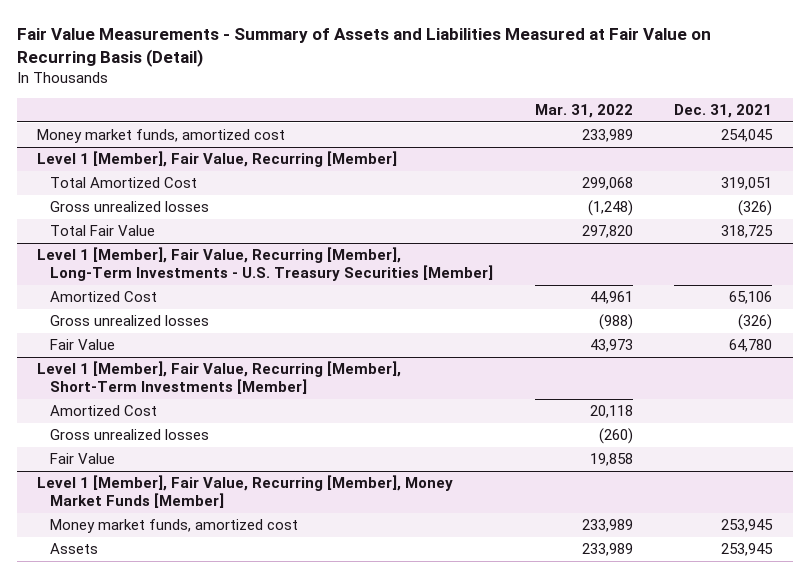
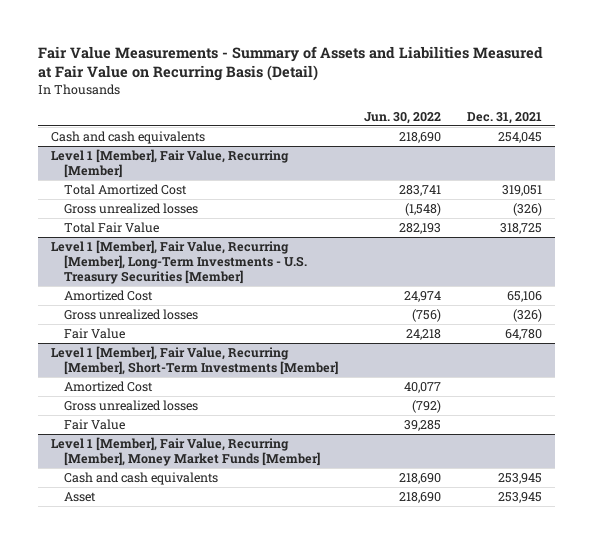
- | Mar. 31, 2022 | Dec. 31, 2021
+ | Jun. 30, 2022 | Dec. 31, 2021
- Money market funds, amortized cost | 233,989 | 254,045
+ Cash and cash equivalents | 218,690 | 254,045
@ Level 1 [Member], Fair Value, Recurring [Member], Money Market Funds [Member]
- Money market funds, amortized cost | 233,989 | 253,945
- Assets | 233,989 | 253,945
+ Cash and cash equivalents | 218,690 | 253,945
+ Asset | 218,690 | 253,945

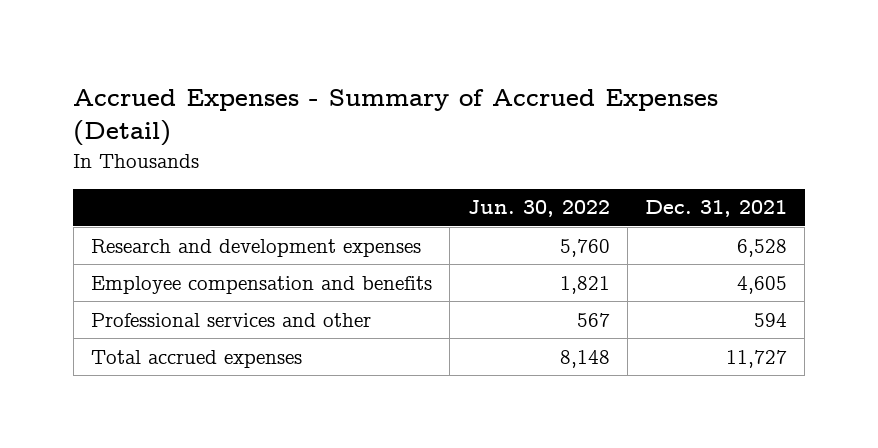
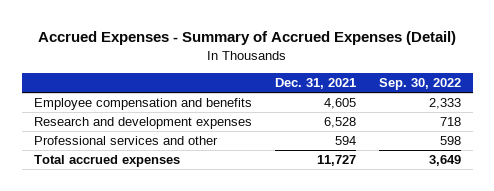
- | Jun. 30, 2022 | Dec. 31, 2021
+ | Dec. 31, 2021 | Sep. 30, 2022
moved down: Research and development expenses | 6,528 | 718

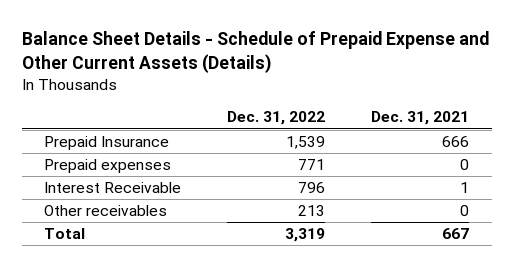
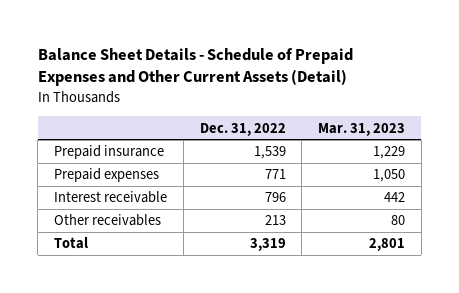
- Balance Sheet Details - Schedule of Prepaid Expense and Other Current Assets (Details)
+ Balance Sheet Details - Schedule of Prepaid Expenses and Other Current Assets (Detail)
- | Dec. 31, 2022 | Dec. 31, 2021
+ | Dec. 31, 2022 | Mar. 31, 2023
- Prepaid Insurance | 1,539 | 666
+ Prepaid insurance | 1,539 | 1,229
- Interest Receivable | 796 | 1
+ Interest receivable | 796 | 442

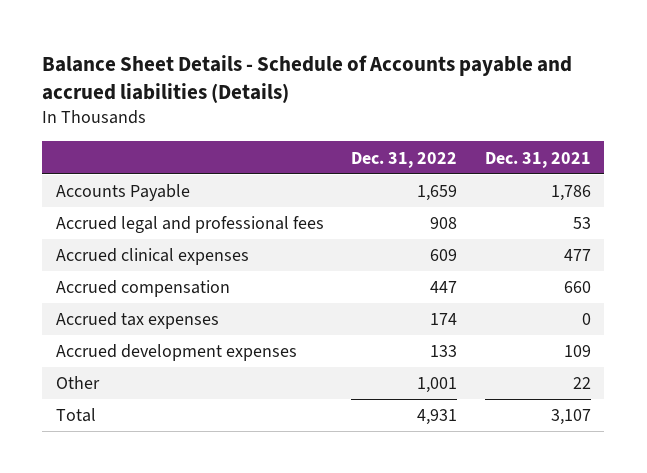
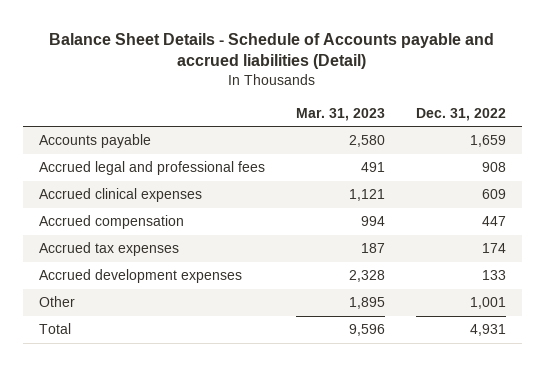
- Balance Sheet Details - Schedule of Accounts payable and accrued liabilities (Details)
+ Balance Sheet Details - Schedule of Accounts payable and accrued liabilities (Detail)
- | Dec. 31, 2022 | Dec. 31, 2021
+ | Mar. 31, 2023 | Dec. 31, 2022
- Accounts Payable | 1,659 | 1,786
+ Accounts payable | 2,580 | 1,659

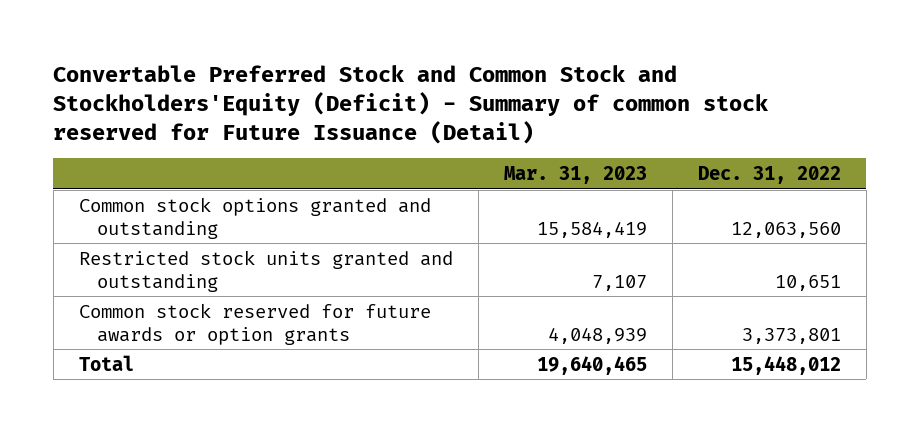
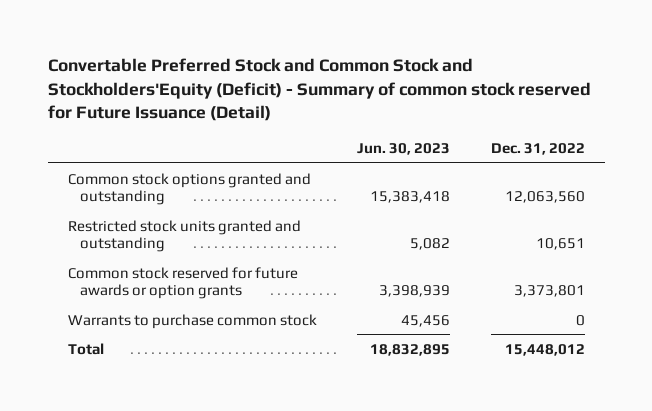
- | Mar. 31, 2023 | Dec. 31, 2022
+ | Jun. 30, 2023 | Dec. 31, 2022
+ Warrants to purchase common stock | 45,456 | 0

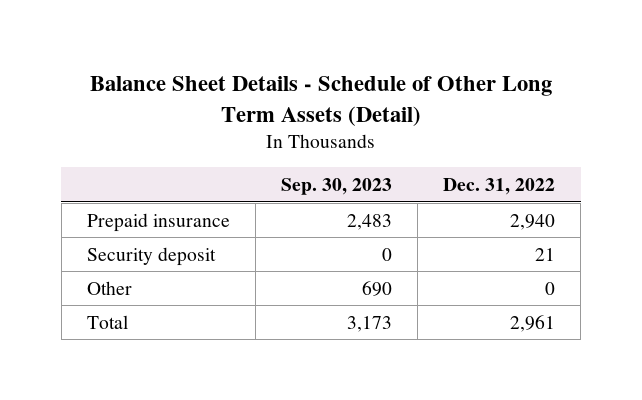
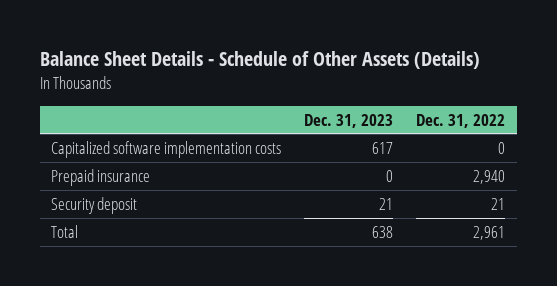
- Balance Sheet Details - Schedule of Other Long Term Assets (Detail)
+ Balance Sheet Details - Schedule of Other Assets (Details)
- | Sep. 30, 2023 | Dec. 31, 2022
+ | Dec. 31, 2023 | Dec. 31, 2022
+ Capitalized software implementation costs | 617 | 0
- Other | 690 | 0

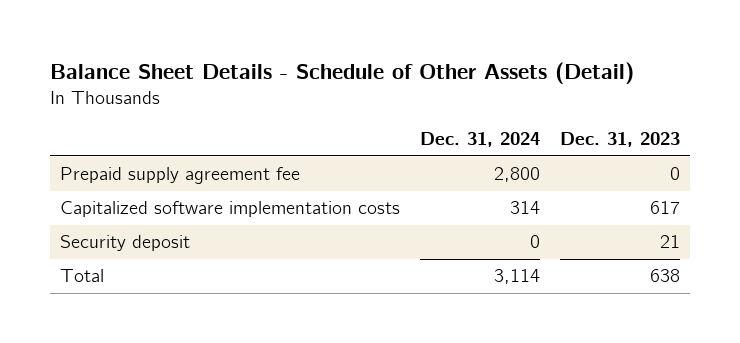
- Balance Sheet Details - Schedule of Other Assets (Details)
+ Balance Sheet Details - Schedule of Other Assets (Detail)
- | Dec. 31, 2023 | Dec. 31, 2022
+ | Dec. 31, 2024 | Dec. 31, 2023
+ Prepaid supply agreement fee | 2,800 | 0
- Prepaid insurance | 0 | 2,940

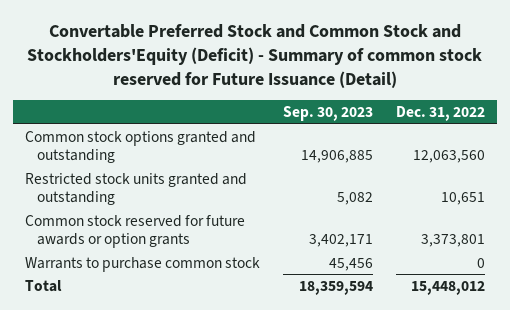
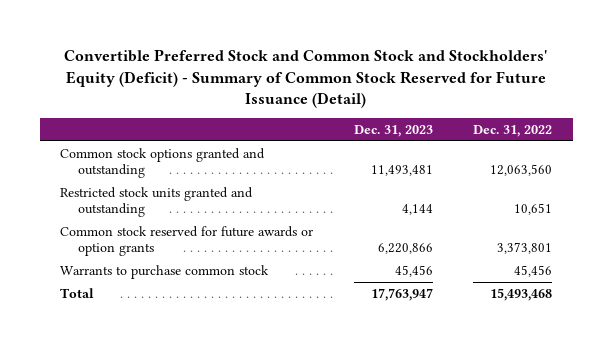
- Convertable Preferred Stock and Common Stock and Stockholders'Equity (Deficit) - Summary of common stock reserved for Future Issuance (Detail)
+ Convertible Preferred Stock and Common Stock and Stockholders' Equity (Deficit) - Summary of Common Stock Reserved for Future Issuance (Detail)
- | Sep. 30, 2023 | Dec. 31, 2022
+ | Dec. 31, 2023 | Dec. 31, 2022
- Warrants to purchase common stock | 45,456 | 0
- Total | 18,359,594 | 15,448,012
+ Warrants to purchase common stock | 45,456 | 45,456
+ Total | 17,763,947 | 15,493,468

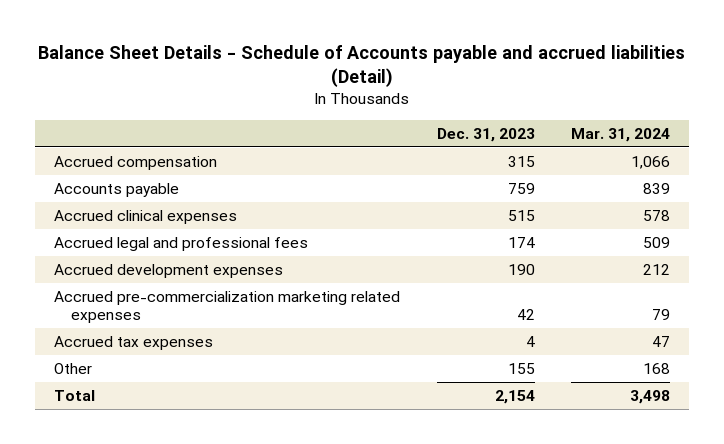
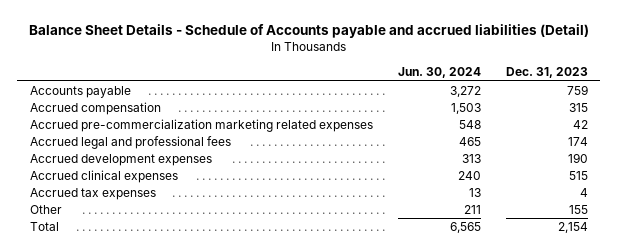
- | Dec. 31, 2023 | Mar. 31, 2024
+ | Jun. 30, 2024 | Dec. 31, 2023
moved down: Accrued compensation | 1,503 | 315
moved up: Accrued pre-commercialization marketing related expenses | 548 | 42
moved down: Accrued clinical expenses | 240 | 515

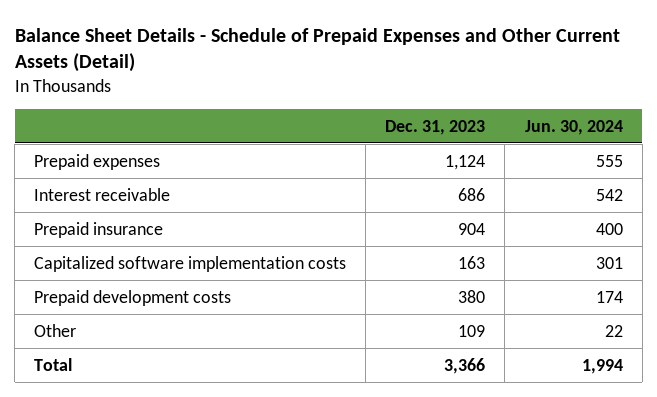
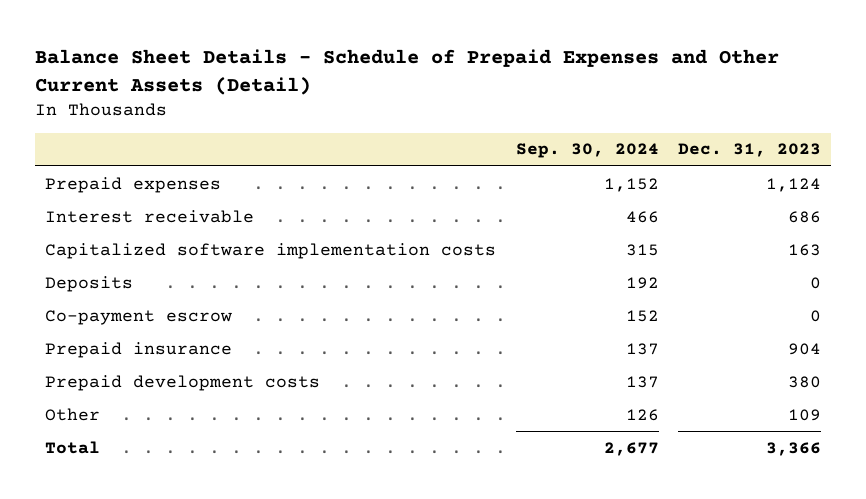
- | Dec. 31, 2023 | Jun. 30, 2024
+ | Sep. 30, 2024 | Dec. 31, 2023
+ Deposits | 192 | 0
+ Co-payment escrow | 152 | 0
moved down: Prepaid insurance | 137 | 904

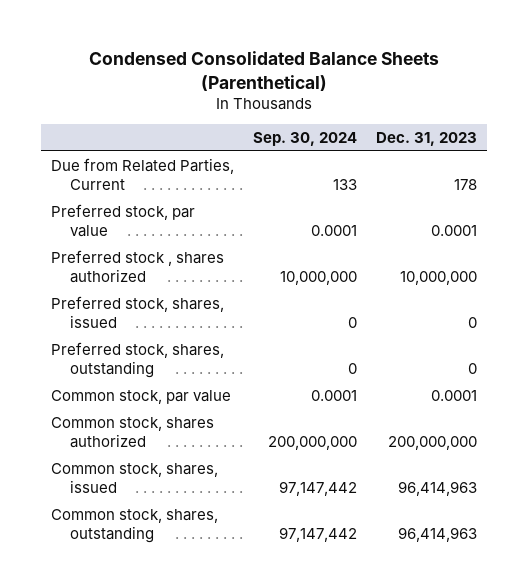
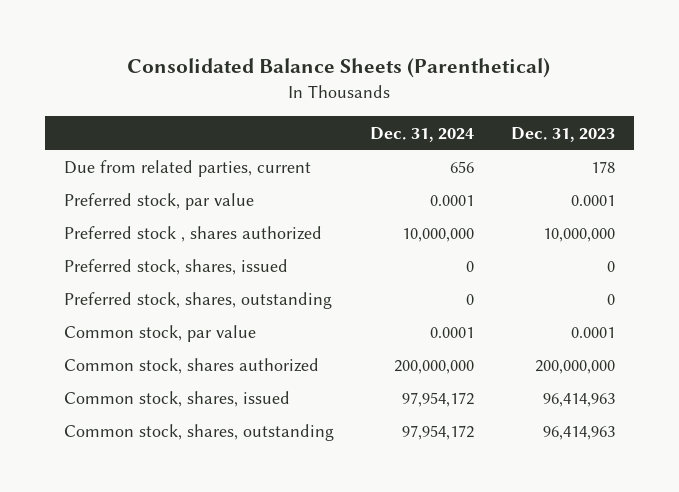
- Condensed Consolidated Balance Sheets (Parenthetical)
+ Consolidated Balance Sheets (Parenthetical)
- | Sep. 30, 2024 | Dec. 31, 2023
+ | Dec. 31, 2024 | Dec. 31, 2023
- Due from Related Parties, Current | 133 | 178
+ Due from related parties, current | 656 | 178

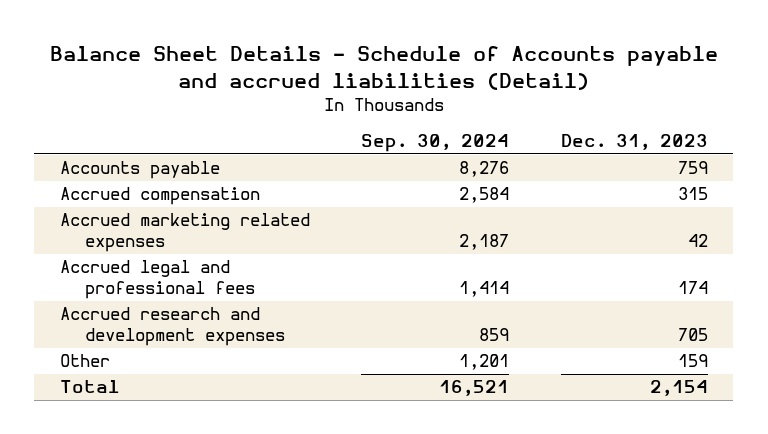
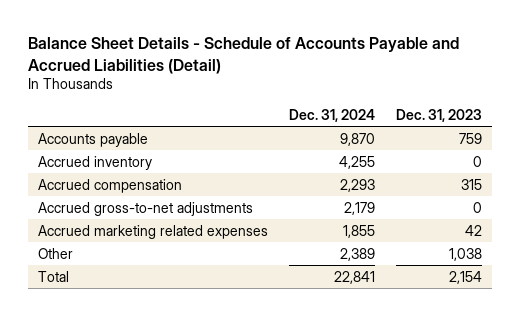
- Balance Sheet Details - Schedule of Accounts payable and accrued liabilities (Detail)
+ Balance Sheet Details - Schedule of Accounts Payable and Accrued Liabilities (Detail)
- | Sep. 30, 2024 | Dec. 31, 2023
+ | Dec. 31, 2024 | Dec. 31, 2023
+ Accrued inventory | 4,255 | 0
+ Accrued gross-to-net adjustments | 2,179 | 0
- Accrued legal and professional fees | 1,414 | 174
- Accrued research and development expenses | 859 | 705
- Other | 1,201 | 159
+ Other | 2,389 | 1,038

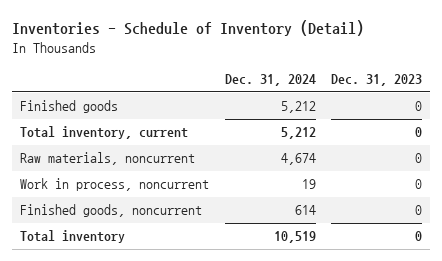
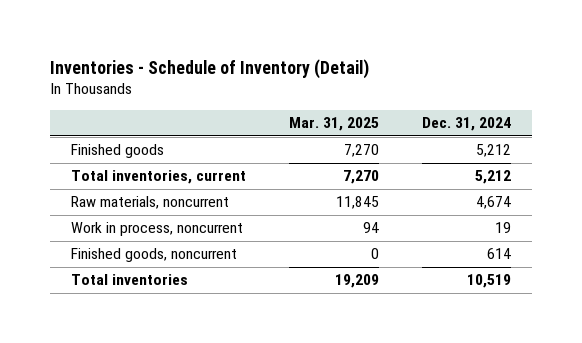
- | Dec. 31, 2024 | Dec. 31, 2023
+ | Mar. 31, 2025 | Dec. 31, 2024
- Total inventory, current | 5,212 | 0
+ Total inventories, current | 7,270 | 5,212
- Total inventory | 10,519 | 0
+ Total inventories | 19,209 | 10,519

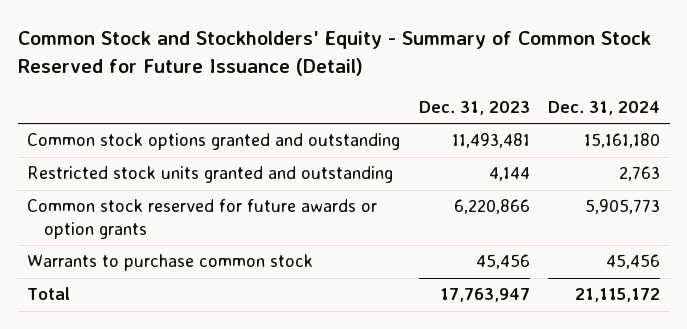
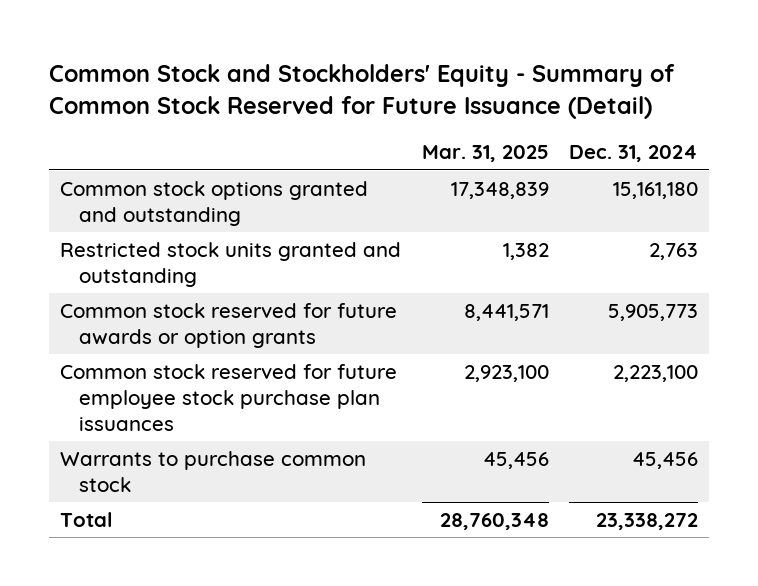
- | Dec. 31, 2023 | Dec. 31, 2024
+ | Mar. 31, 2025 | Dec. 31, 2024
+ Common stock reserved for future employee stock purchase plan issuances | 2,923,100 | 2,223,100
- Total | 17,763,947 | 21,115,172
+ Total | 28,760,348 | 23,338,272

